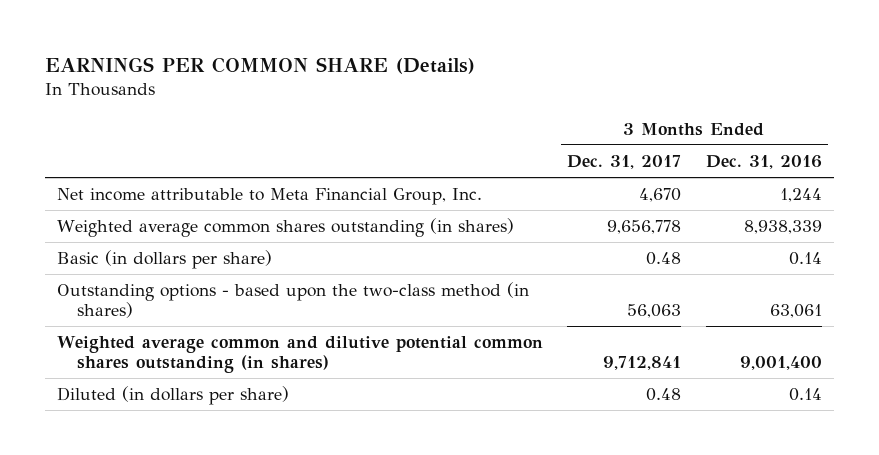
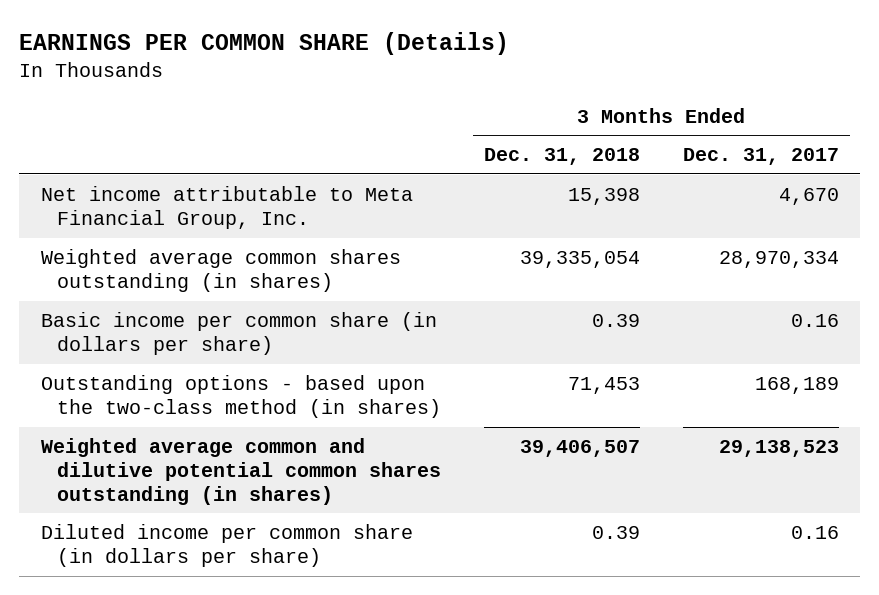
- | 3 Months Ended Dec. 31, 2017 | 3 Months Ended Dec. 31, 2016
+ | 3 Months Ended Dec. 31, 2018 | 3 Months Ended Dec. 31, 2017
- Weighted average common shares outstanding (in shares) | 9,656,778 | 8,938,339
- Basic (in dollars per share) | 0.48 | 0.14
- Outstanding options - based upon the two-class method (in shares) | 56,063 | 63,061
- Weighted average common and dilutive potential common shares outstanding (in shares) | 9,712,841 | 9,001,400
- Diluted (in dollars per share) | 0.48 | 0.14
+ Weighted average common shares outstanding (in shares) | 39,335,054 | 28,970,334
+ Basic income per common share (in dollars per share) | 0.39 | 0.16
+ Outstanding options - based upon the two-class method (in shares) | 71,453 | 168,189
+ Weighted average common and dilutive potential common shares outstanding (in shares) | 39,406,507 | 29,138,523
+ Diluted income per common share (in dollars per share) | 0.39 | 0.16

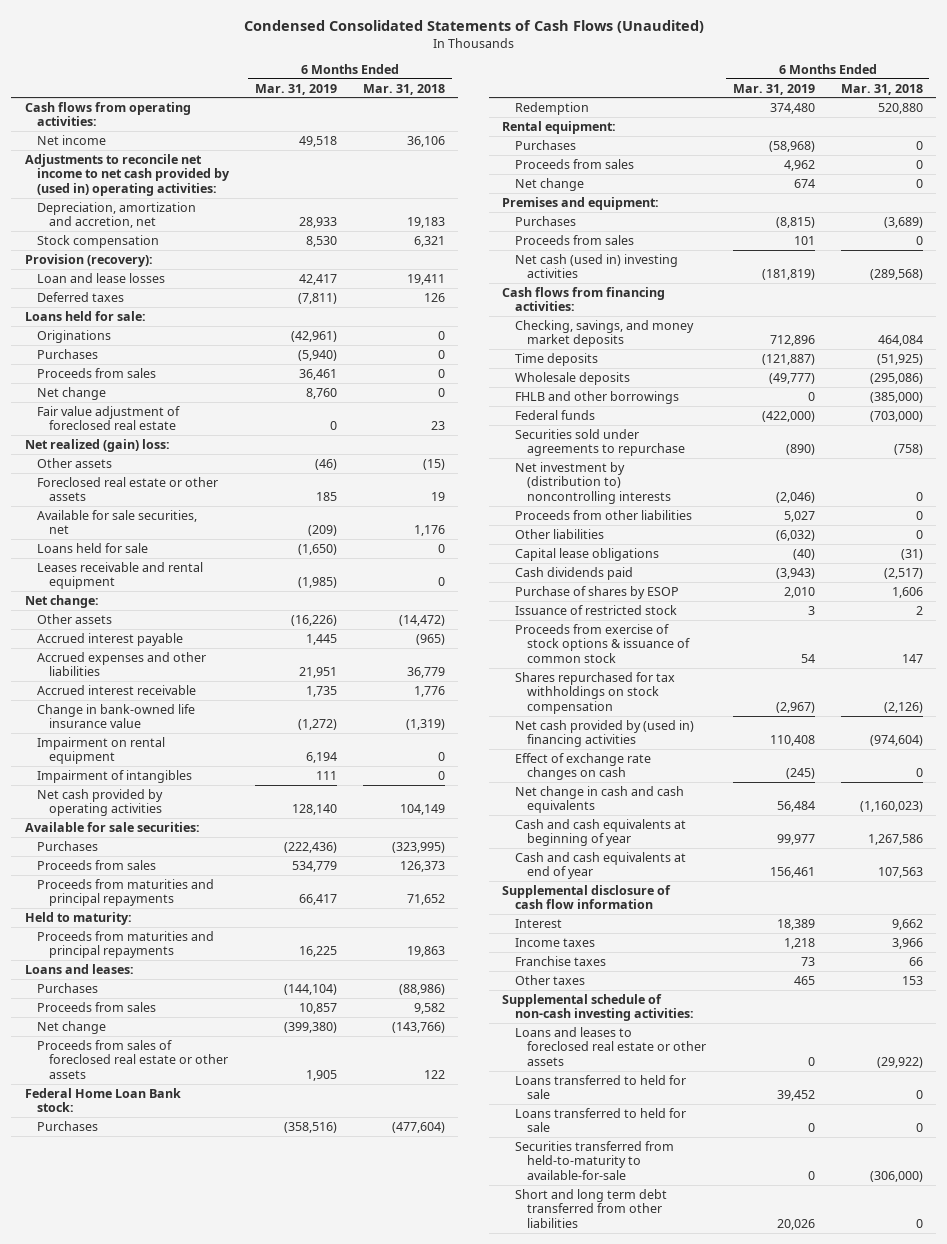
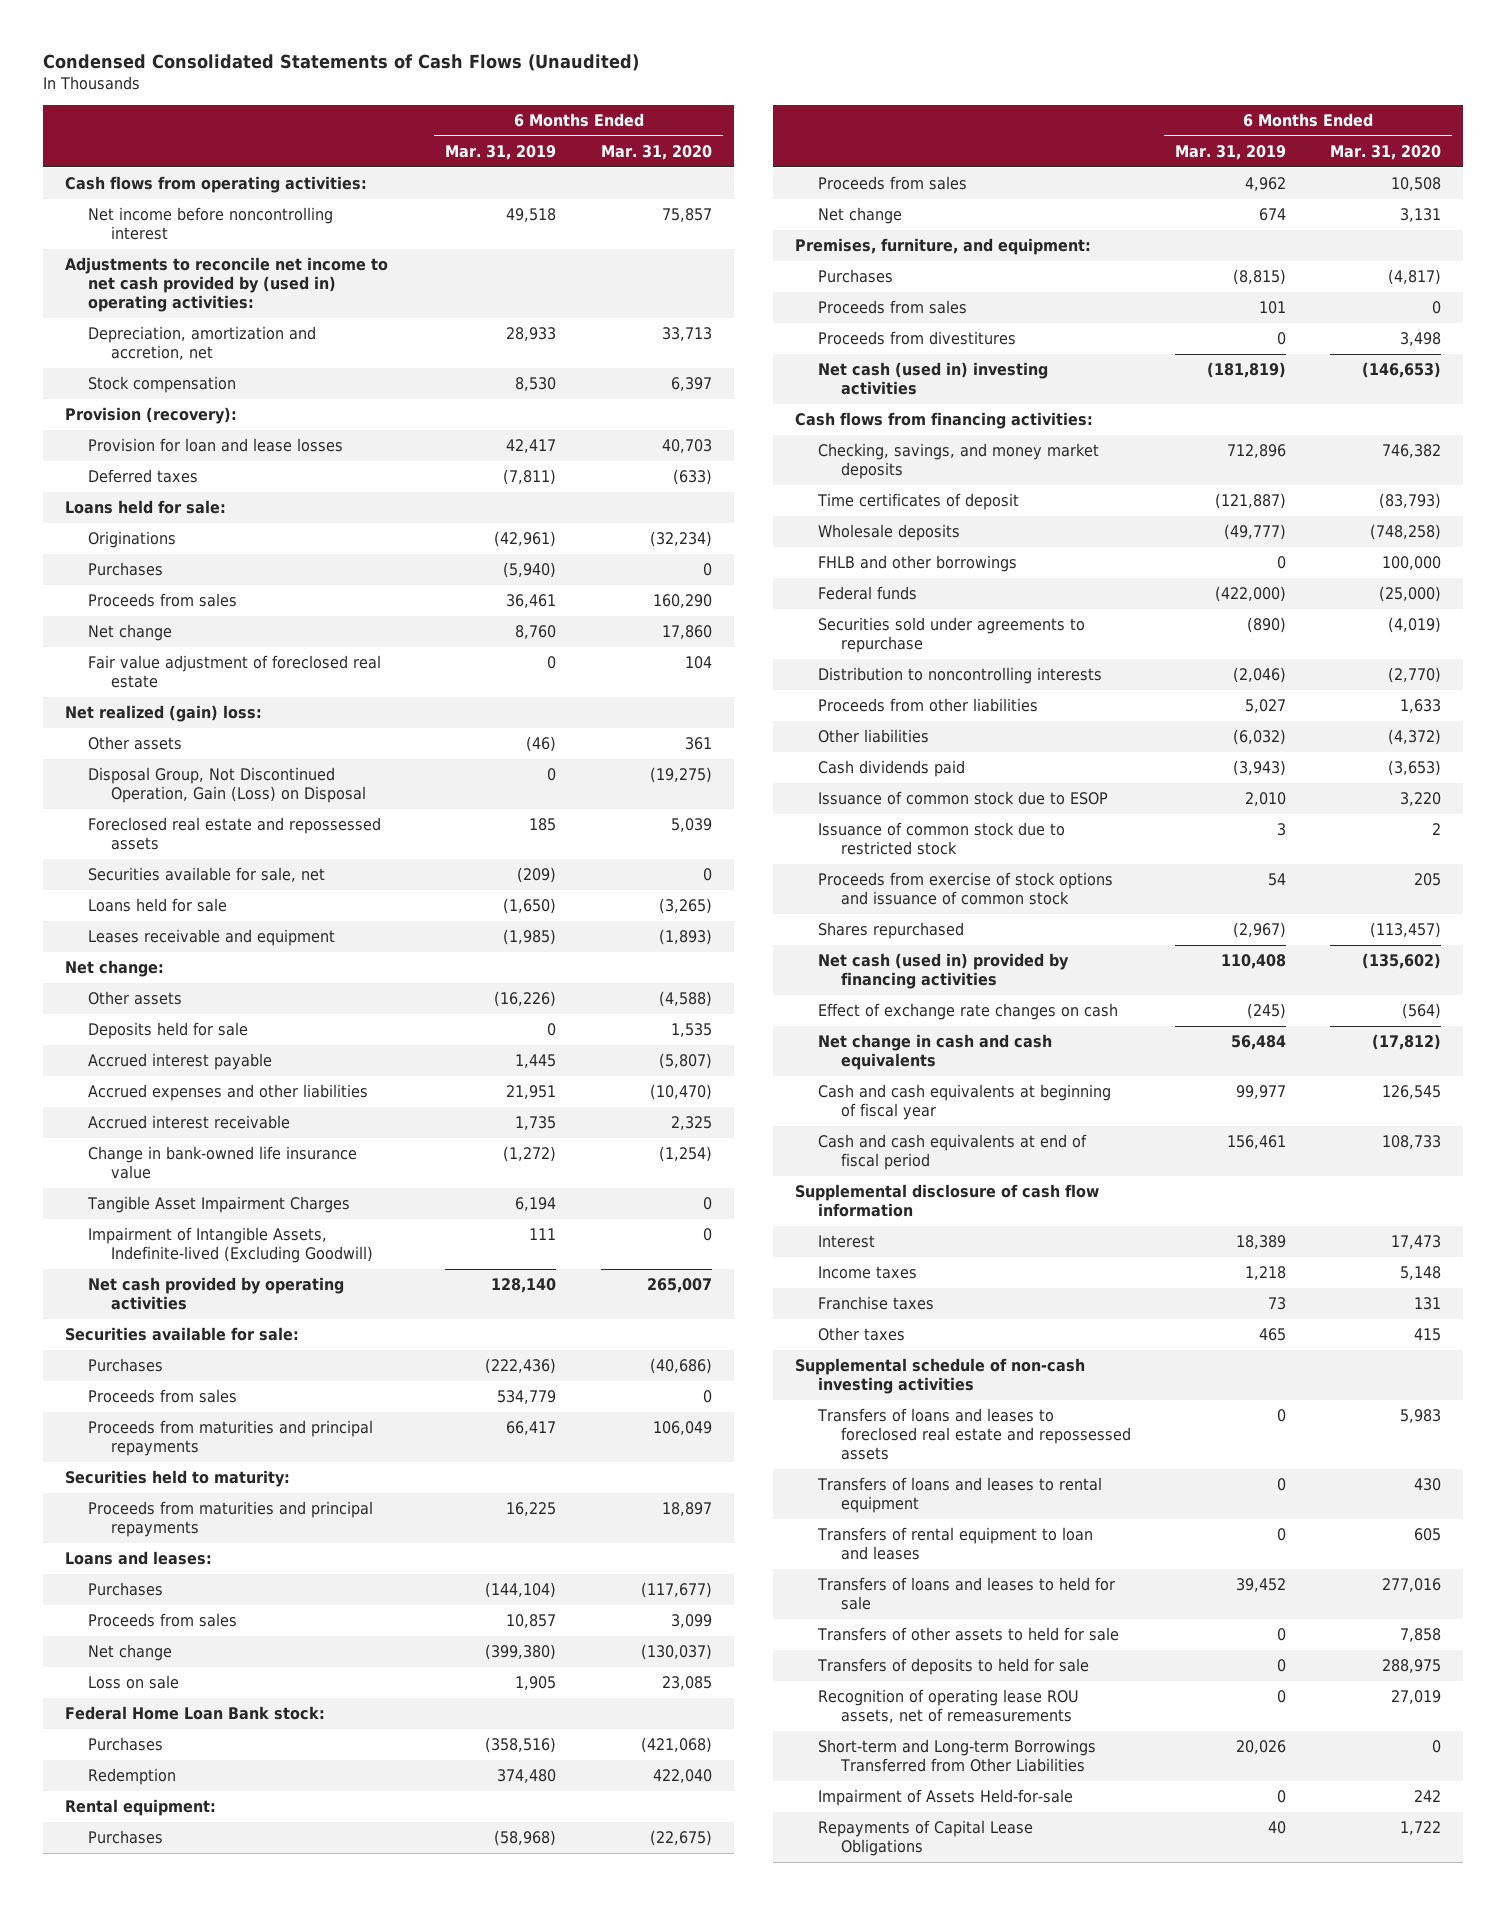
- | 6 Months Ended Mar. 31, 2019 | 6 Months Ended Mar. 31, 2018
+ | 6 Months Ended Mar. 31, 2019 | 6 Months Ended Mar. 31, 2020
- Net income | 49,518 | 36,106
+ Net income before noncontrolling interest | 49,518 | 75,857
- Loan and lease losses | 42,417 | 19,411
+ Provision for loan and lease losses | 42,417 | 40,703
- Foreclosed real estate or other assets | 185 | 19
- Available for sale securities, net | (209) | 1,176
+ Disposal Group, Not Discontinued Operation, Gain (Loss) on Disposal | 0 | (19,275)
+ Foreclosed real estate and repossessed assets | 185 | 5,039
+ Securities available for sale, net | (209) | 0
- Leases receivable and rental equipment | (1,985) | 0
+ Leases receivable and equipment | (1,985) | (1,893)
+ Deposits held for sale | 0 | 1,535
- Impairment on rental equipment | 6,194 | 0
- Impairment of intangibles | 111 | 0
+ Tangible Asset Impairment Charges | 6,194 | 0
+ Impairment of Intangible Assets, Indefinite-lived (Excluding Goodwill) | 111 | 0
- Available for sale securities:
+ Securities available for sale:
- Held to maturity:
+ Securities held to maturity:
- Proceeds from sales of foreclosed real estate or other assets | 1,905 | 122
+ Loss on sale | 1,905 | 23,085
- Premises and equipment:
+ Premises, furniture, and equipment:
+ Proceeds from divestitures | 0 | 3,498
- Time deposits | (121,887) | (51,925)
+ Time certificates of deposit | (121,887) | (83,793)
- Net investment by (distribution to) noncontrolling interests | (2,046) | 0
+ Distribution to noncontrolling interests | (2,046) | (2,770)
- Capital lease obligations | (40) | (31)
- Purchase of shares by ESOP | 2,010 | 1,606
- Issuance of restricted stock | 3 | 2
- Proceeds from exercise of stock options & issuance of common stock | 54 | 147
- Shares repurchased for tax withholdings on stock compensation | (2,967) | (2,126)
- Net cash provided by (used in) financing activities | 110,408 | (974,604)
+ Issuance of common stock due to ESOP | 2,010 | 3,220
+ Issuance of common stock due to restricted stock | 3 | 2
+ Proceeds from exercise of stock options and issuance of common stock | 54 | 205
+ Shares repurchased | (2,967) | (113,457)
+ Net cash (used in) provided by financing activities | 110,408 | (135,602)
- Cash and cash equivalents at beginning of year | 99,977 | 1,267,586
- Cash and cash equivalents at end of year | 156,461 | 107,563
+ Cash and cash equivalents at beginning of fiscal year | 99,977 | 126,545
+ Cash and cash equivalents at end of fiscal period | 156,461 | 108,733
- Supplemental schedule of non-cash investing activities:
- Loans and leases to foreclosed real estate or other assets | 0 | (29,922)
- Loans transferred to held for sale | 39,452 | 0
- Loans transferred to held for sale | 0 | 0
- Securities transferred from held-to-maturity to available-for-sale | 0 | (306,000)
- Short and long term debt transferred from other liabilities | 20,026 | 0
+ Supplemental schedule of non-cash investing activities
+ Transfers of loans and leases to foreclosed real estate and repossessed assets | 0 | 5,983
+ Transfers of loans and leases to rental equipment | 0 | 430
+ Transfers of rental equipment to loan and leases | 0 | 605
+ Transfers of loans and leases to held for sale | 39,452 | 277,016
+ Transfers of other assets to held for sale | 0 | 7,858
+ Transfers of deposits to held for sale | 0 | 288,975
+ Recognition of operating lease ROU assets, net of remeasurements | 0 | 27,019
+ Short-term and Long-term Borrowings Transferred from Other Liabilities | 20,026 | 0
+ Impairment of Assets Held-for-sale | 0 | 242
+ Repayments of Capital Lease Obligations | 40 | 1,722

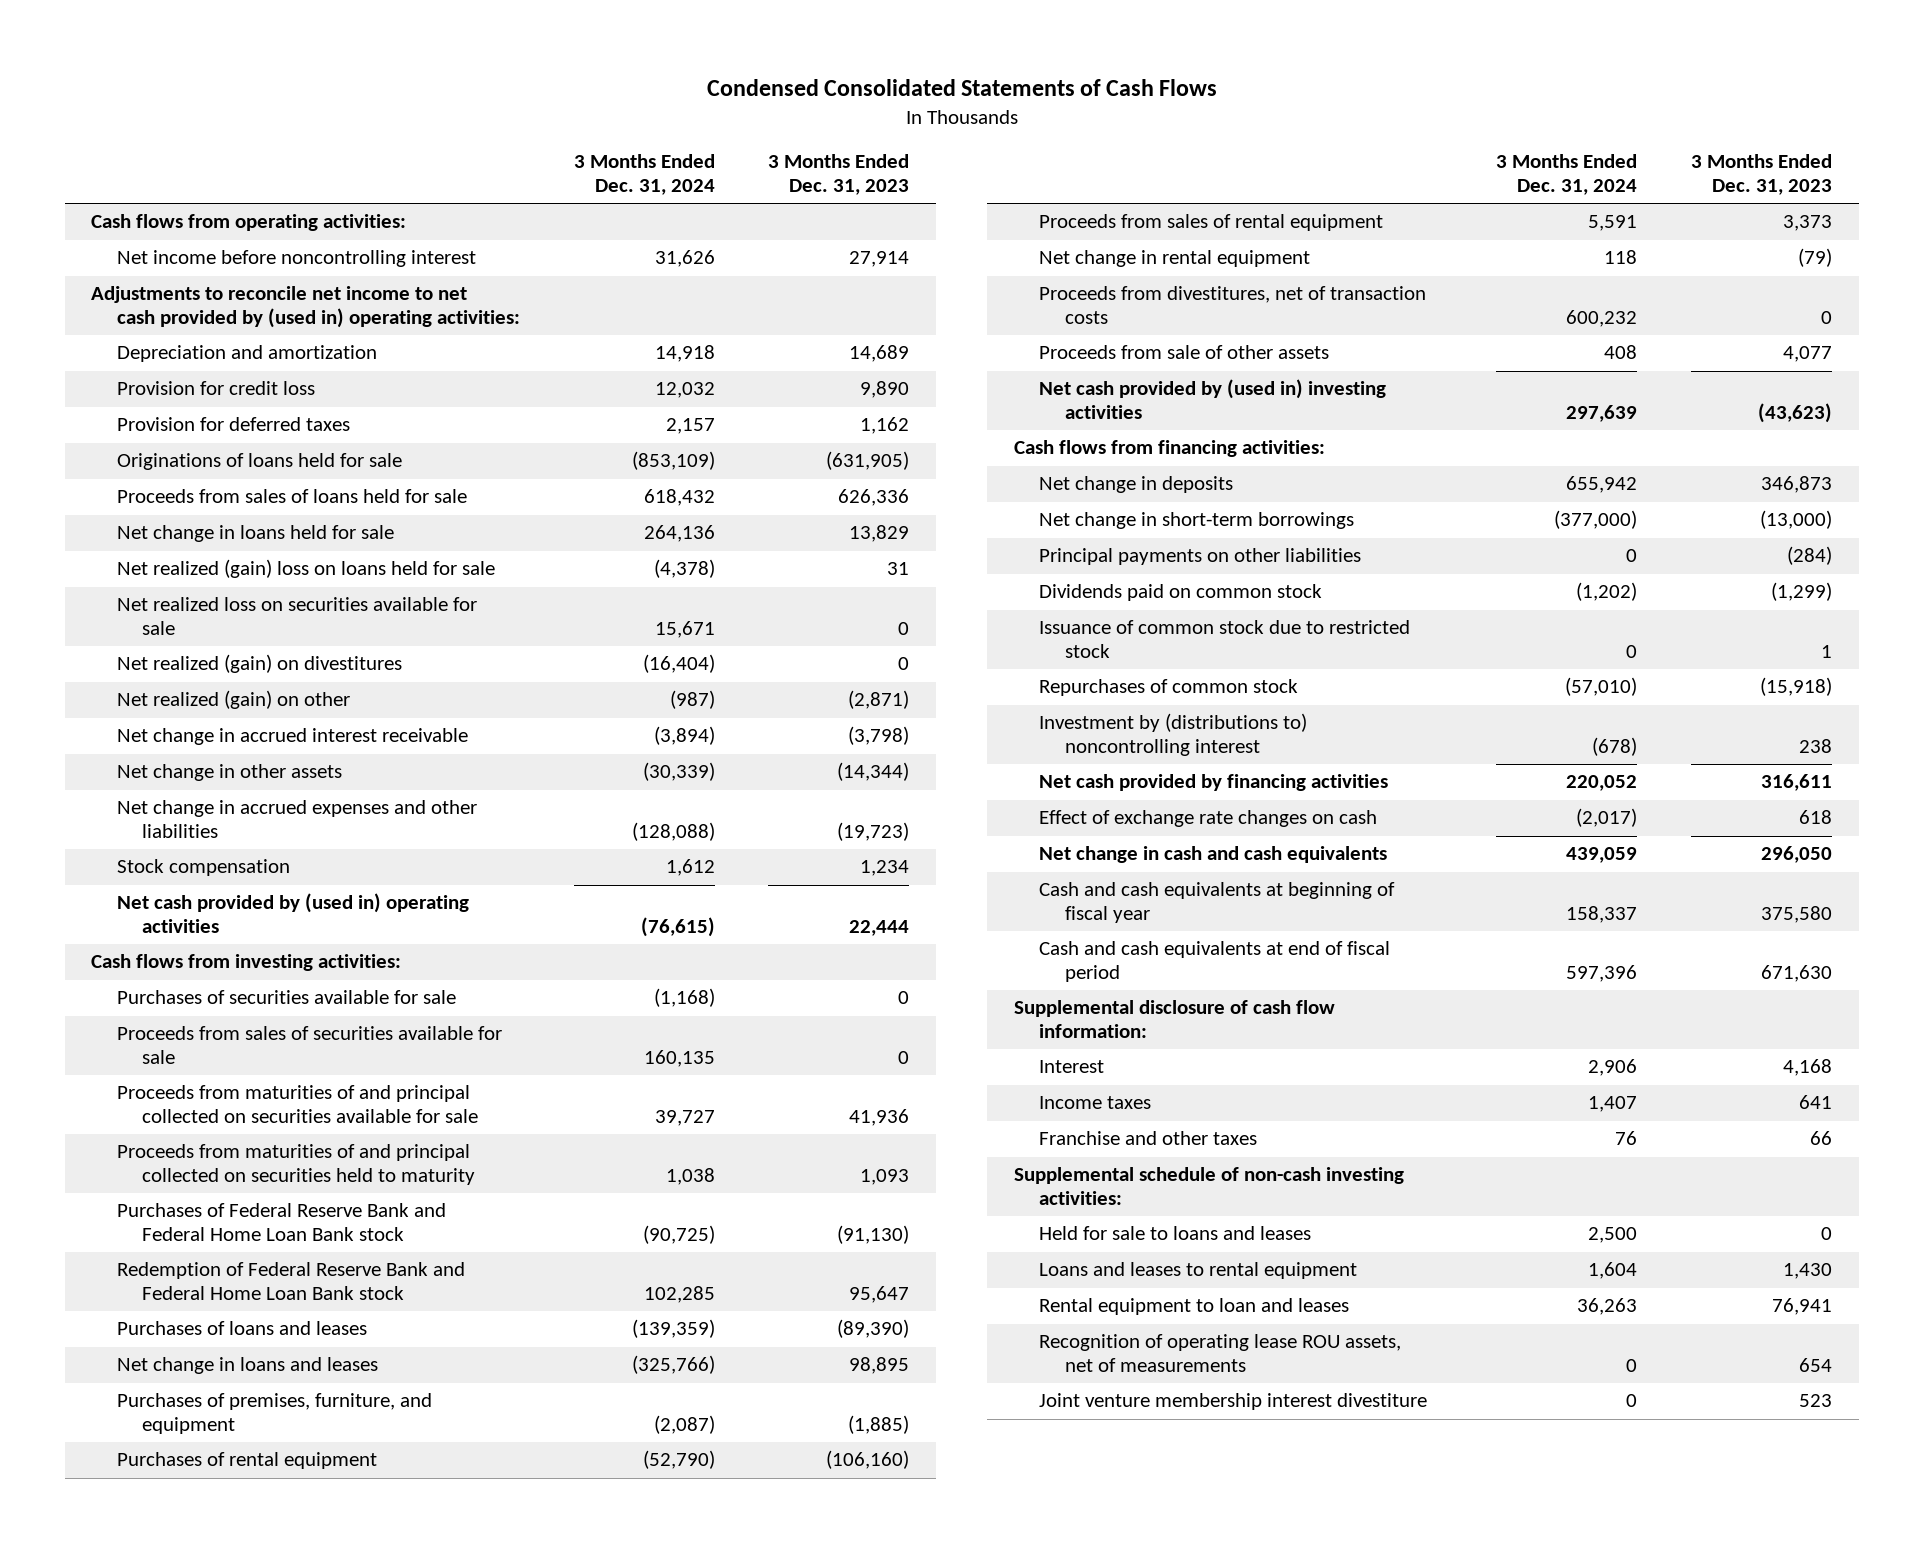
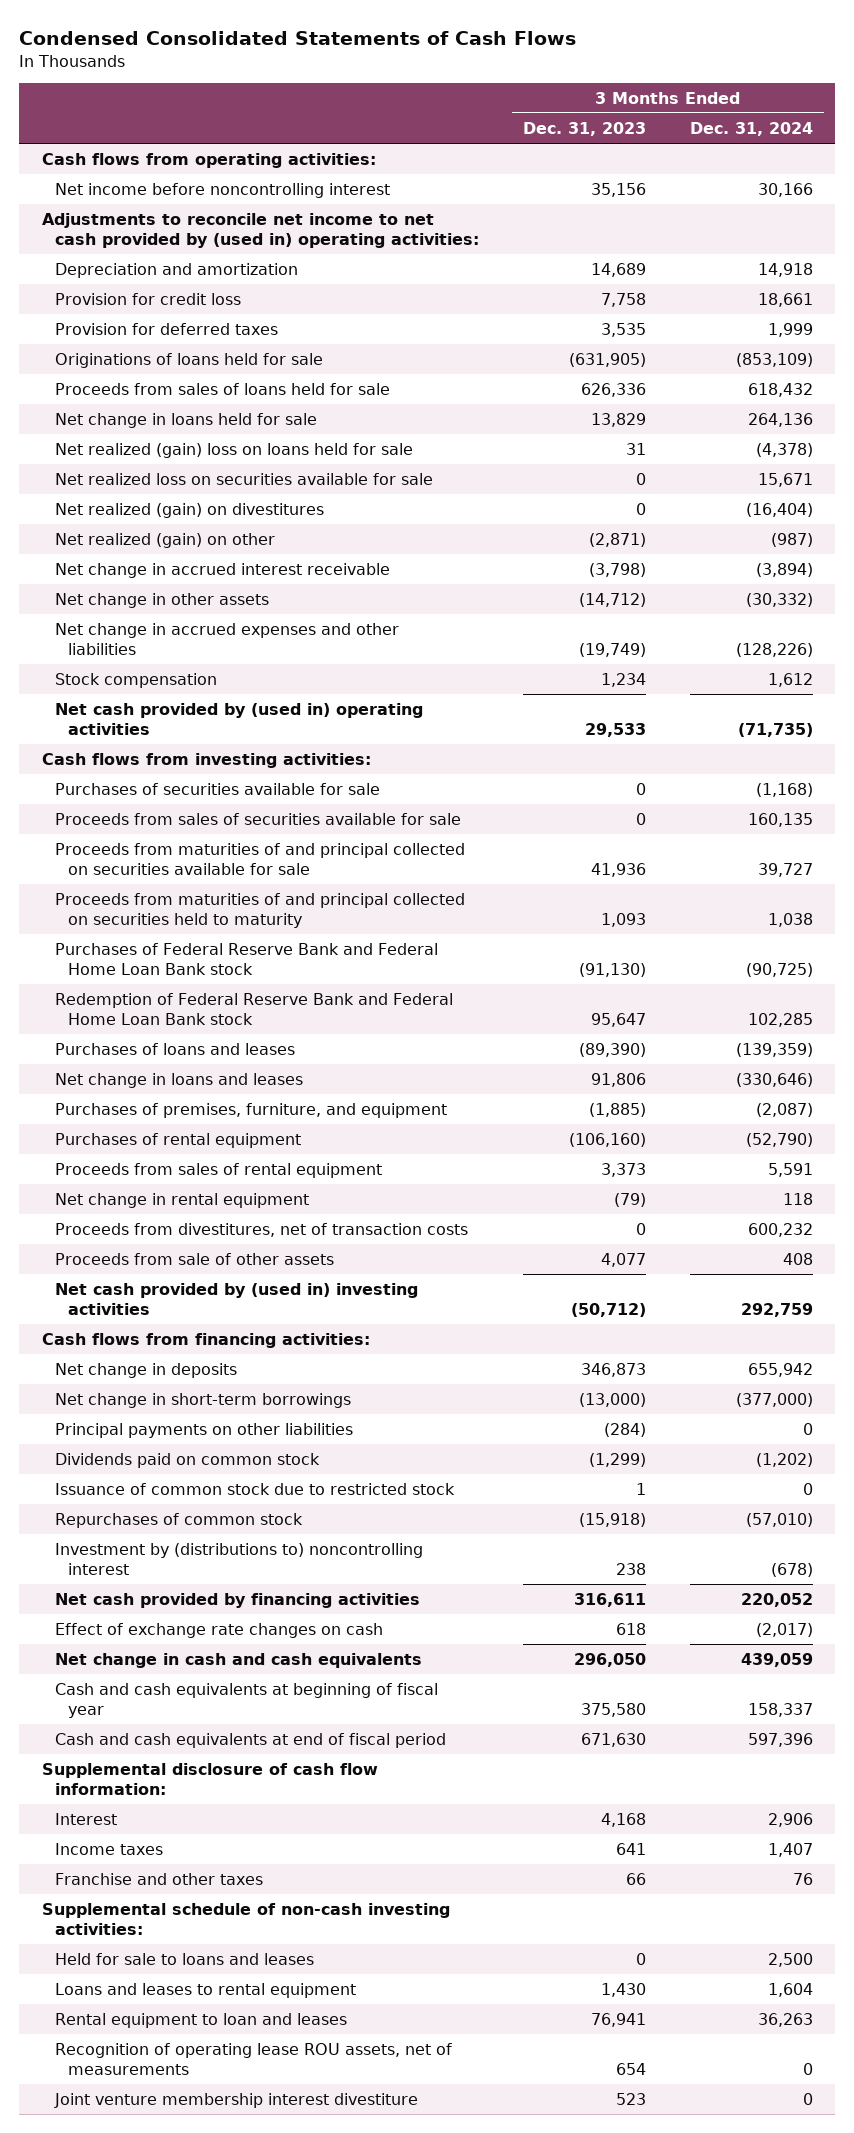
- | 3 Months Ended Dec. 31, 2024 | 3 Months Ended Dec. 31, 2023
+ | 3 Months Ended Dec. 31, 2023 | 3 Months Ended Dec. 31, 2024
- Net income before noncontrolling interest | 31,626 | 27,914
+ Net income before noncontrolling interest | 35,156 | 30,166
- Provision for credit loss | 12,032 | 9,890
- Provision for deferred taxes | 2,157 | 1,162
+ Provision for credit loss | 7,758 | 18,661
+ Provision for deferred taxes | 3,535 | 1,999
- Net change in other assets | (30,339) | (14,344)
- Net change in accrued expenses and other liabilities | (128,088) | (19,723)
+ Net change in other assets | (14,712) | (30,332)
+ Net change in accrued expenses and other liabilities | (19,749) | (128,226)
- Net cash provided by (used in) operating activities | (76,615) | 22,444
+ Net cash provided by (used in) operating activities | 29,533 | (71,735)
- Net change in loans and leases | (325,766) | 98,895
+ Net change in loans and leases | 91,806 | (330,646)
- Net cash provided by (used in) investing activities | 297,639 | (43,623)
+ Net cash provided by (used in) investing activities | (50,712) | 292,759

